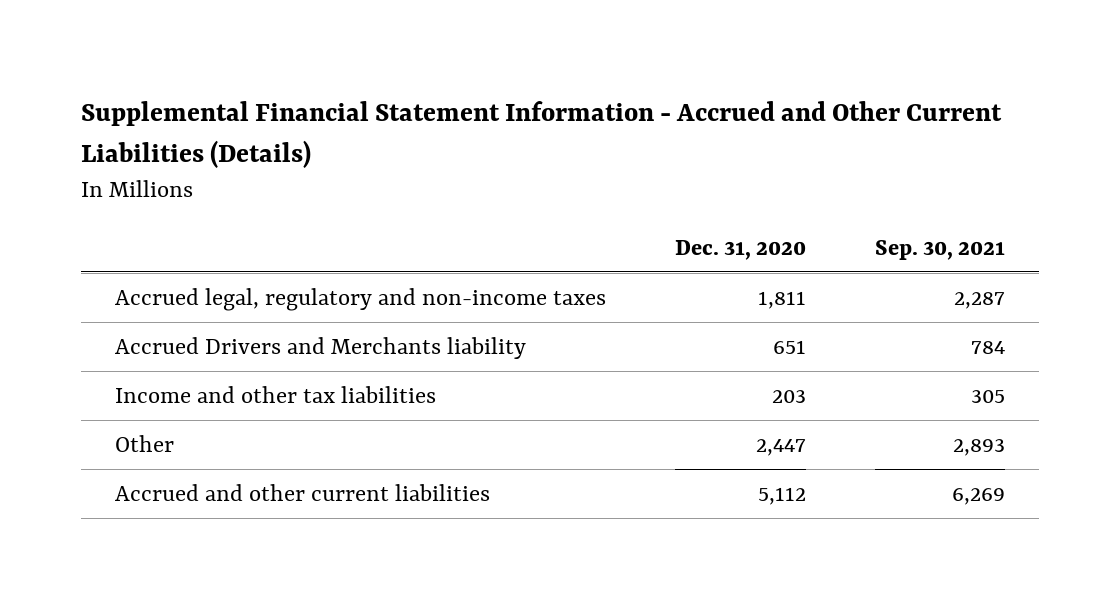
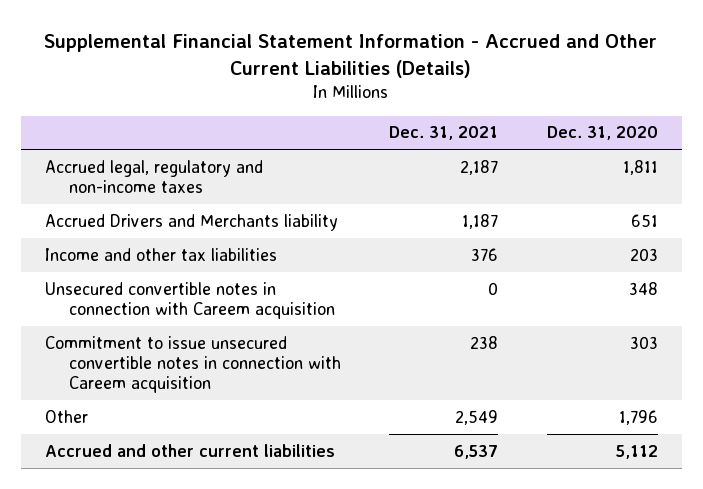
- | Dec. 31, 2020 | Sep. 30, 2021
+ | Dec. 31, 2021 | Dec. 31, 2020
- Other | 2,447 | 2,893
+ Unsecured convertible notes in connection with Careem acquisition | 0 | 348
+ Commitment to issue unsecured convertible notes in connection with Careem acquisition | 238 | 303
+ Other | 2,549 | 1,796

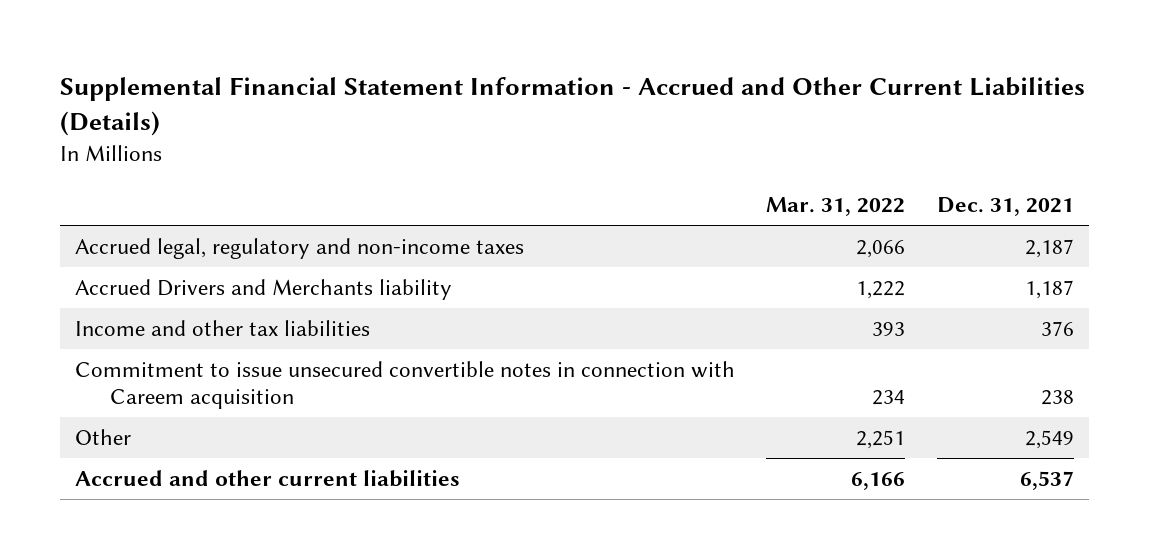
- | Dec. 31, 2021 | Dec. 31, 2020
+ | Mar. 31, 2022 | Dec. 31, 2021
- Unsecured convertible notes in connection with Careem acquisition | 0 | 348

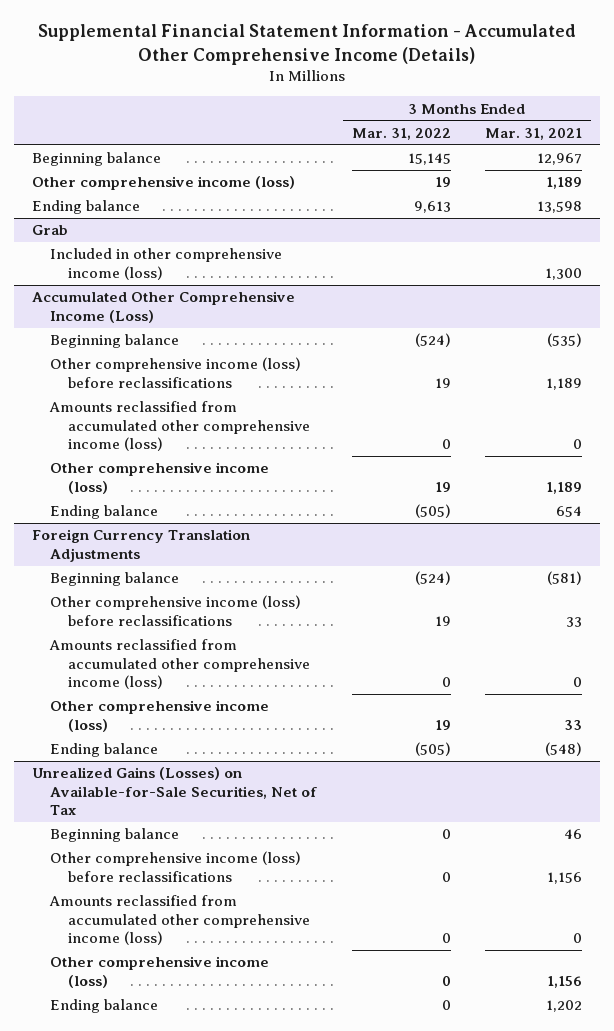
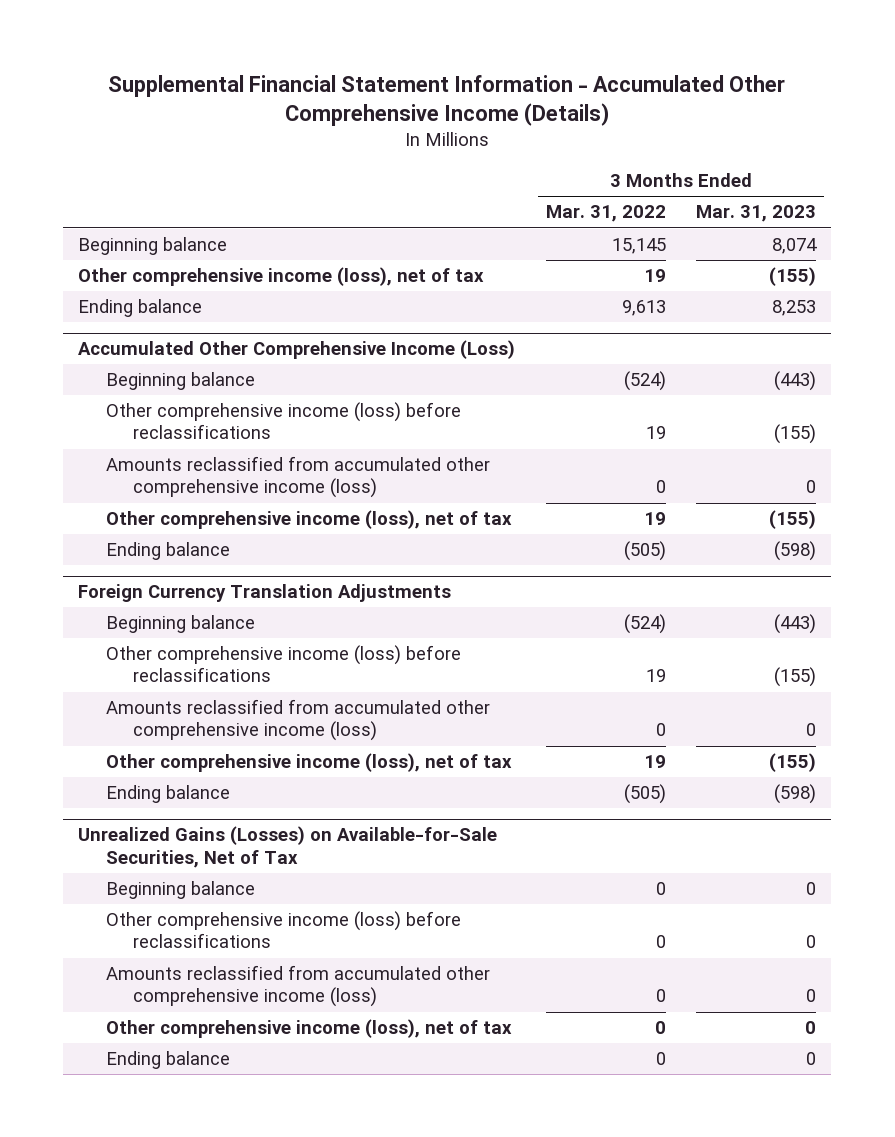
- | 3 Months Ended Mar. 31, 2022 | 3 Months Ended Mar. 31, 2021
+ | 3 Months Ended Mar. 31, 2022 | 3 Months Ended Mar. 31, 2023
- Other comprehensive income (loss) | 19 | 1,189
+ Other comprehensive income (loss), net of tax | 19 | (155)
- Grab
- Included in other comprehensive income (loss) | | 1,300
@ Accumulated Other Comprehensive Income (Loss)
- Other comprehensive income (loss) | 19 | 1,189
+ Other comprehensive income (loss), net of tax | 19 | (155)
@ Foreign Currency Translation Adjustments
- Other comprehensive income (loss) | 19 | 33
+ Other comprehensive income (loss), net of tax | 19 | (155)
@ Unrealized Gains (Losses) on Available-for-Sale Securities, Net of Tax
- Other comprehensive income (loss) | 0 | 1,156
+ Other comprehensive income (loss), net of tax | 0 | 0

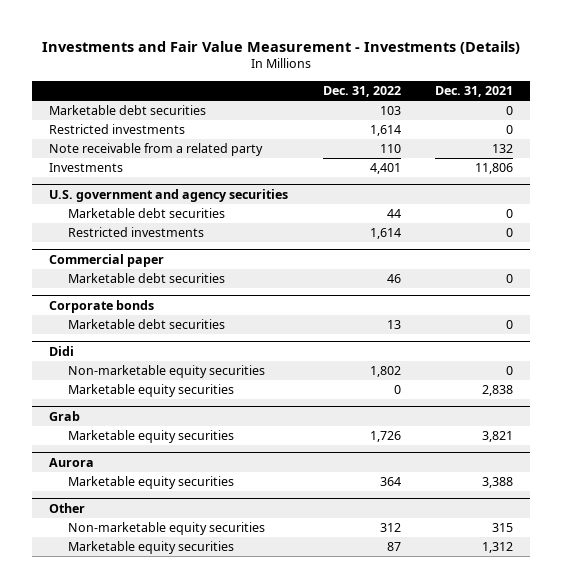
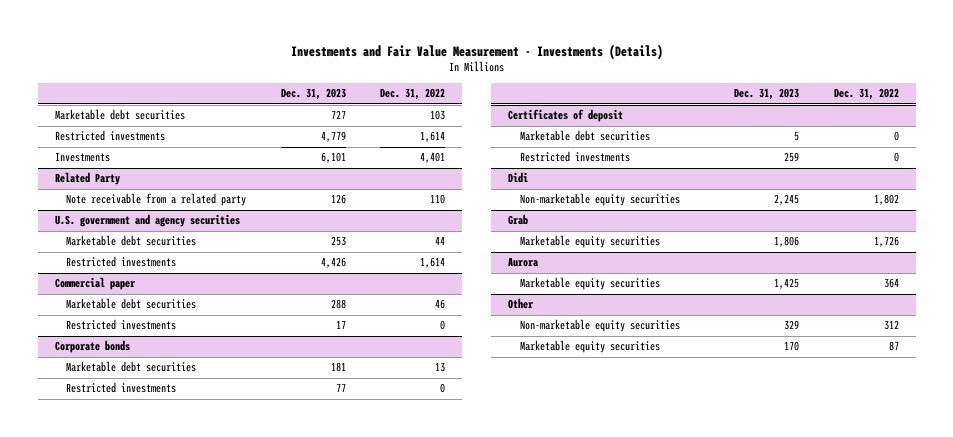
- | Dec. 31, 2022 | Dec. 31, 2021
+ | Dec. 31, 2023 | Dec. 31, 2022
- Note receivable from a related party | 110 | 132
+ Related Party
+ Note receivable from a related party | 126 | 110
@ Commercial paper
+ Restricted investments | 17 | 0
@ Corporate bonds
+ Restricted investments | 77 | 0
+ Certificates of deposit
+ Marketable debt securities | 5 | 0
+ Restricted investments | 259 | 0
@ Didi
- Marketable equity securities | 0 | 2,838

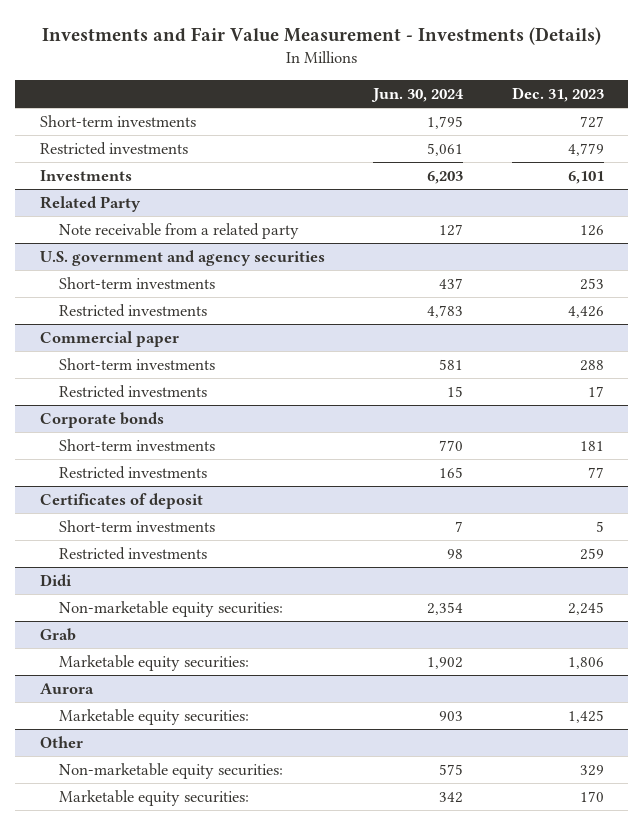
- | Dec. 31, 2023 | Dec. 31, 2022
+ | Jun. 30, 2024 | Dec. 31, 2023
- Marketable debt securities | 727 | 103
+ Short-term investments | 1,795 | 727
@ U.S. government and agency securities
- Marketable debt securities | 253 | 44
+ Short-term investments | 437 | 253
@ Commercial paper
- Marketable debt securities | 288 | 46
+ Short-term investments | 581 | 288
@ Corporate bonds
- Marketable debt securities | 181 | 13
+ Short-term investments | 770 | 181
@ Certificates of deposit
- Marketable debt securities | 5 | 0
+ Short-term investments | 7 | 5
@ Didi
- Non-marketable equity securities | 2,245 | 1,802
+ Non-marketable equity securities: | 2,354 | 2,245
@ Grab
- Marketable equity securities | 1,806 | 1,726
+ Marketable equity securities: | 1,902 | 1,806
@ Aurora
- Marketable equity securities | 1,425 | 364
+ Marketable equity securities: | 903 | 1,425
@ Other
- Non-marketable equity securities | 329 | 312
- Marketable equity securities | 170 | 87
+ Non-marketable equity securities: | 575 | 329
+ Marketable equity securities: | 342 | 170

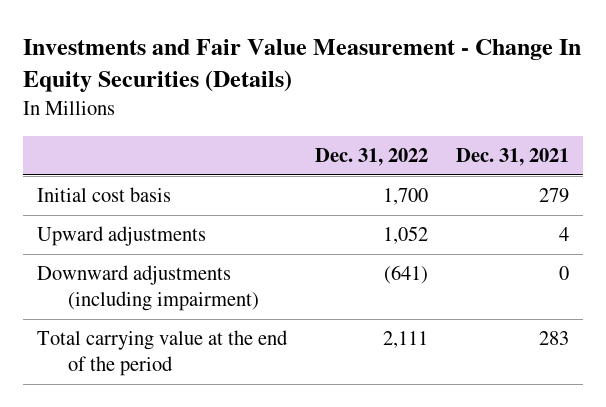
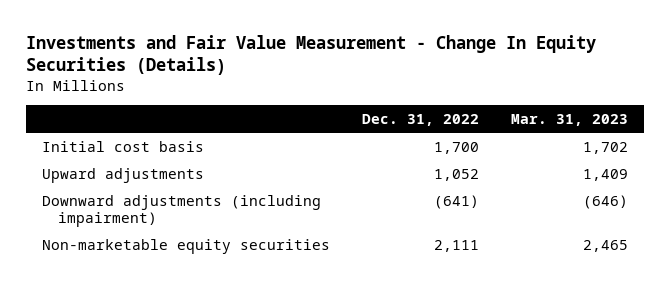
- | Dec. 31, 2022 | Dec. 31, 2021
+ | Dec. 31, 2022 | Mar. 31, 2023
- Total carrying value at the end of the period | 2,111 | 283
+ Non-marketable equity securities | 2,111 | 2,465

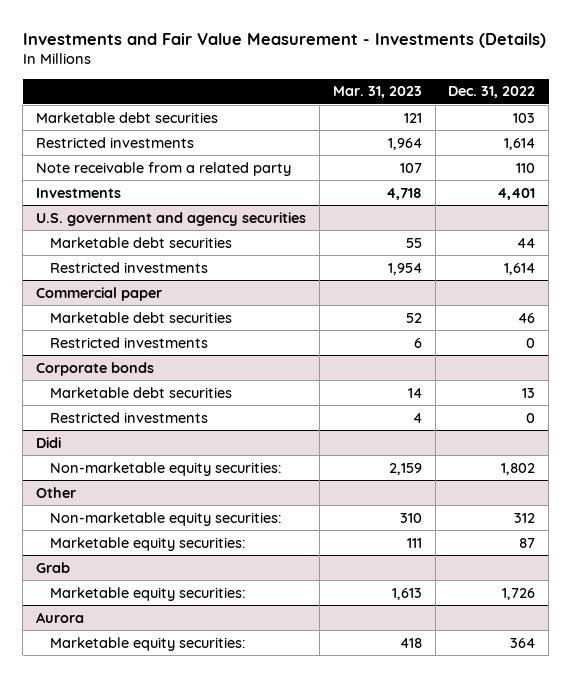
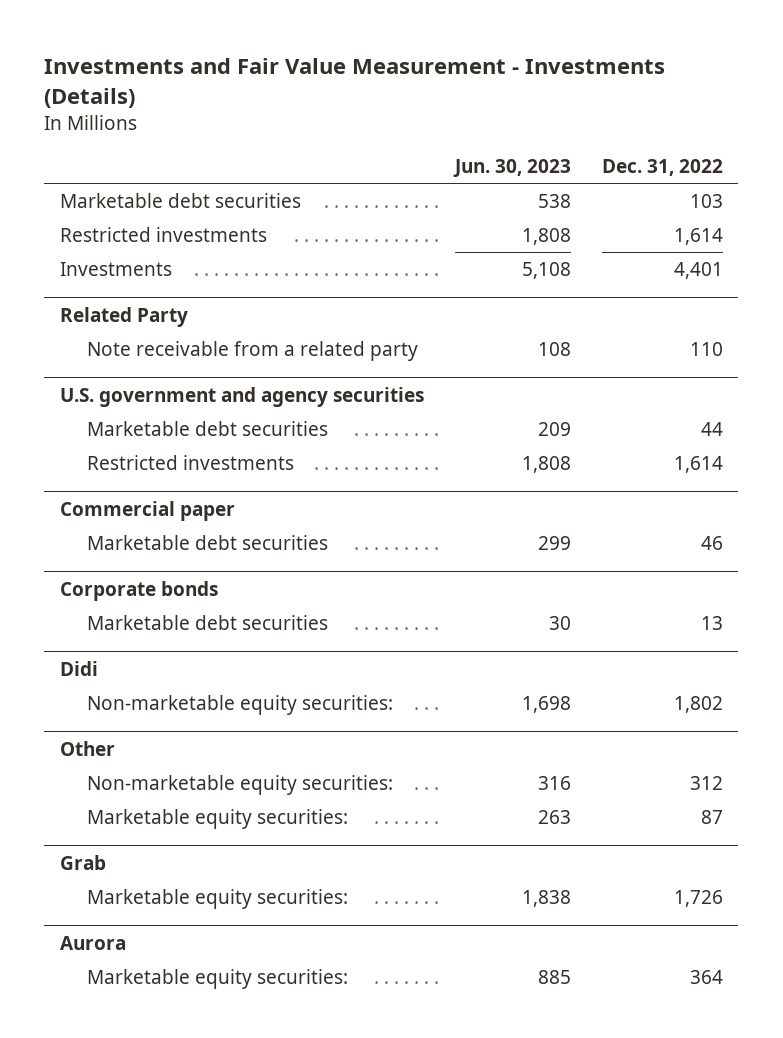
- | Mar. 31, 2023 | Dec. 31, 2022
+ | Jun. 30, 2023 | Dec. 31, 2022
- Note receivable from a related party | 107 | 110
+ Related Party
+ Note receivable from a related party | 108 | 110
@ Commercial paper
- Restricted investments | 6 | 0
@ Corporate bonds
- Restricted investments | 4 | 0

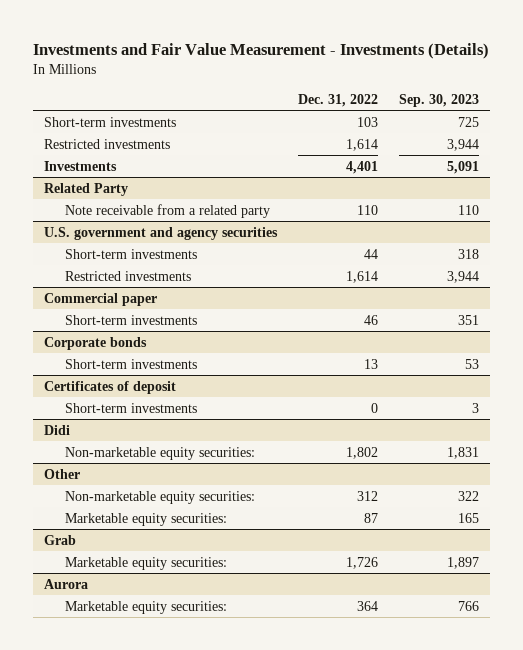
- | Jun. 30, 2023 | Dec. 31, 2022
+ | Dec. 31, 2022 | Sep. 30, 2023
- Marketable debt securities | 538 | 103
+ Short-term investments | 103 | 725
@ U.S. government and agency securities
- Marketable debt securities | 209 | 44
+ Short-term investments | 44 | 318
@ Commercial paper
- Marketable debt securities | 299 | 46
+ Short-term investments | 46 | 351
@ Corporate bonds
- Marketable debt securities | 30 | 13
+ Short-term investments | 13 | 53
+ Certificates of deposit
+ Short-term investments | 0 | 3

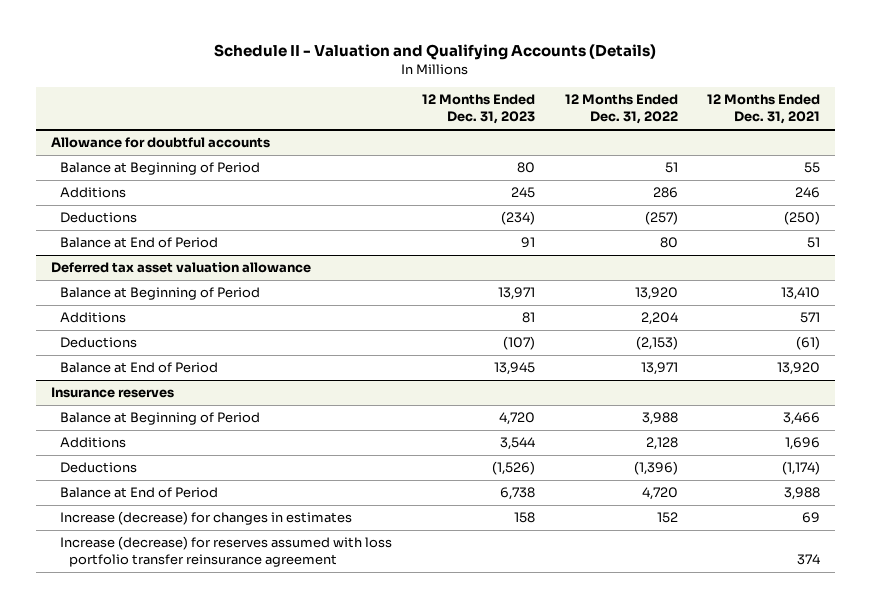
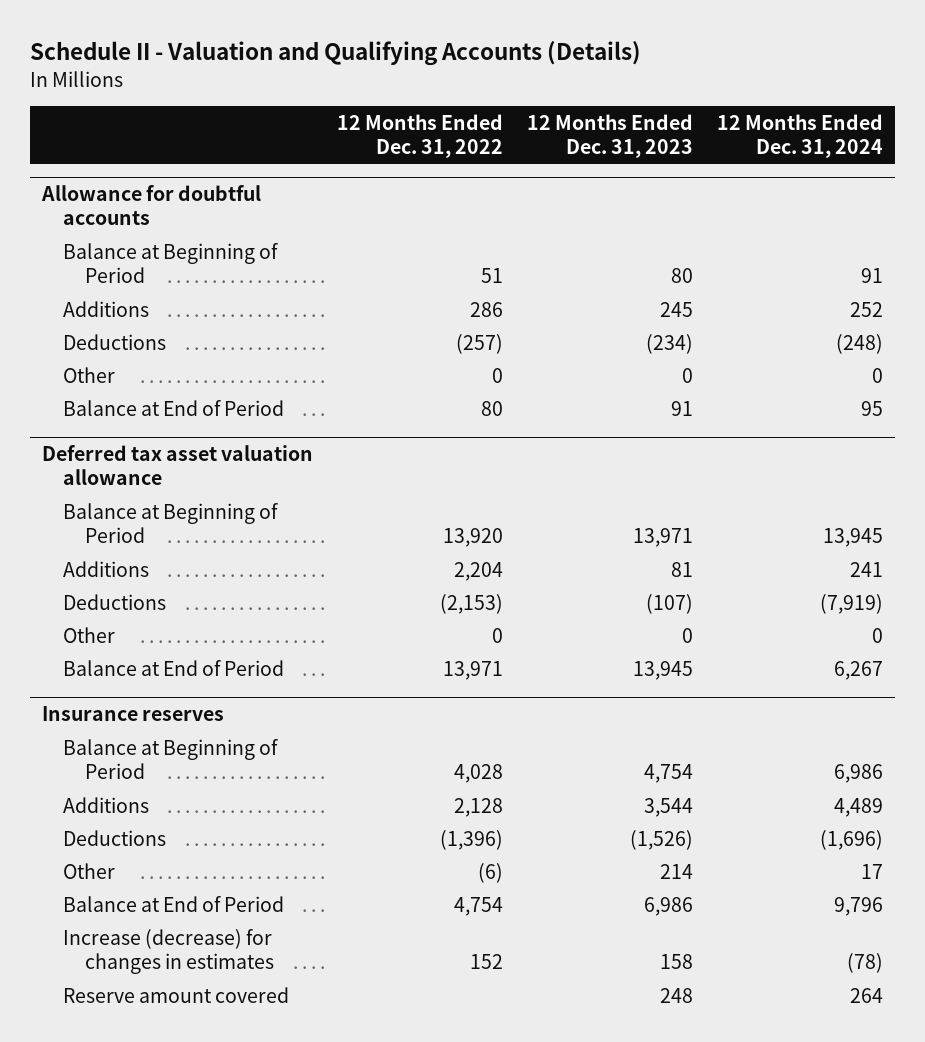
- | 12 Months Ended Dec. 31, 2023 | 12 Months Ended Dec. 31, 2022 | 12 Months Ended Dec. 31, 2021
+ | 12 Months Ended Dec. 31, 2022 | 12 Months Ended Dec. 31, 2023 | 12 Months Ended Dec. 31, 2024
@ Allowance for doubtful accounts
+ Other | 0 | 0 | 0
@ Deferred tax asset valuation allowance
+ Other | 0 | 0 | 0
@ Insurance reserves
- Balance at Beginning of Period | 4,720 | 3,988 | 3,466
+ Balance at Beginning of Period | 4,028 | 4,754 | 6,986
- Balance at End of Period | 6,738 | 4,720 | 3,988
+ Other | (6) | 214 | 17
+ Balance at End of Period | 4,754 | 6,986 | 9,796
- Increase (decrease) for reserves assumed with loss portfolio transfer reinsurance agreement | | | 374
+ Reserve amount covered | | 248 | 264

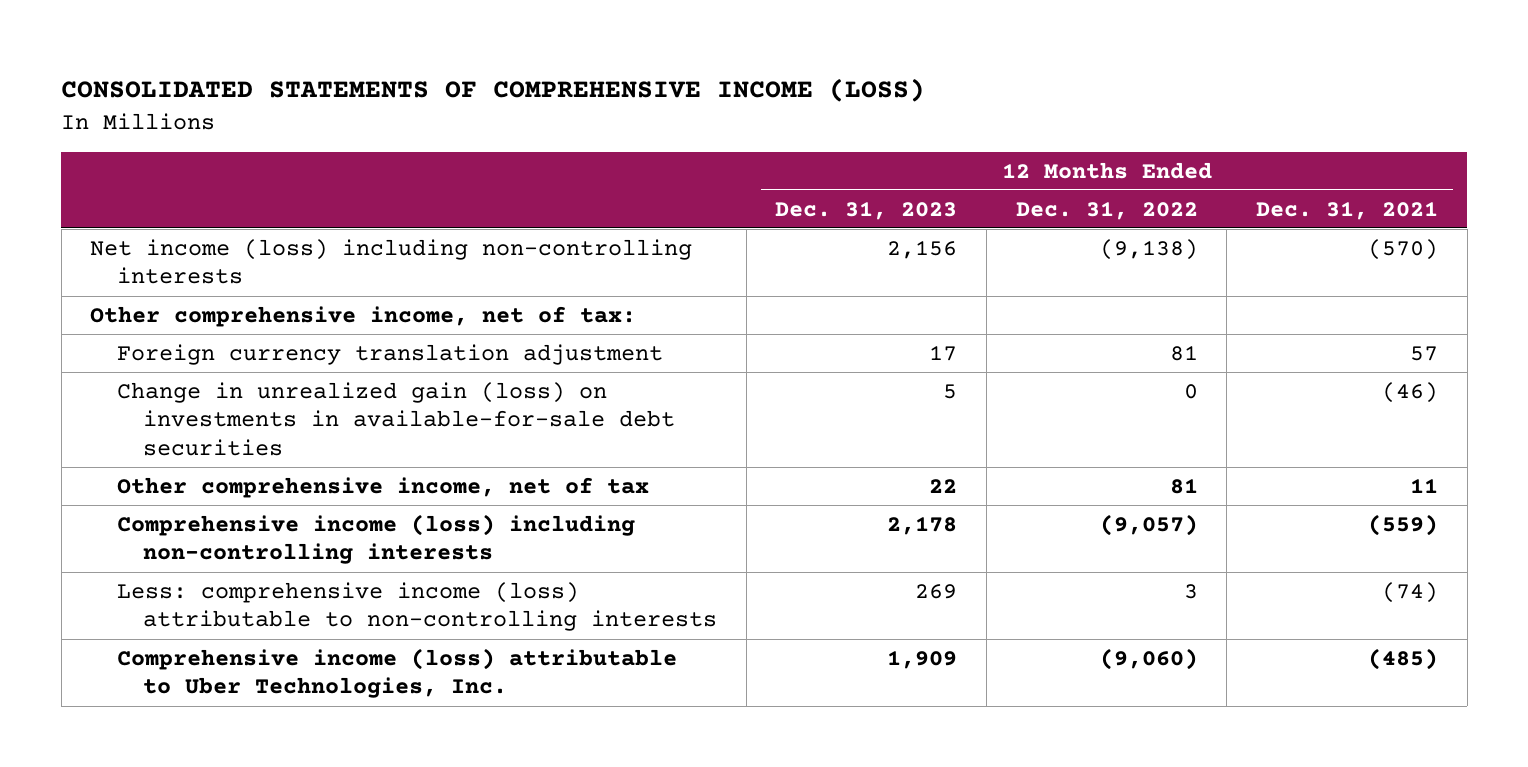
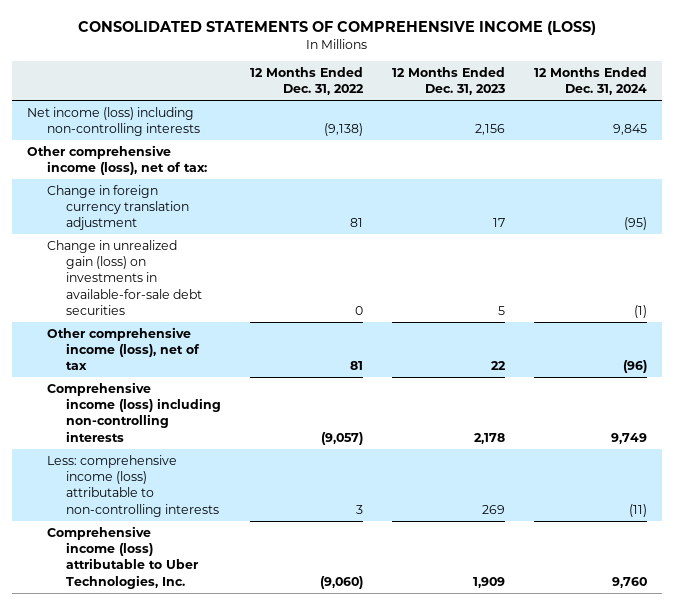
- | 12 Months Ended Dec. 31, 2023 | 12 Months Ended Dec. 31, 2022 | 12 Months Ended Dec. 31, 2021
+ | 12 Months Ended Dec. 31, 2022 | 12 Months Ended Dec. 31, 2023 | 12 Months Ended Dec. 31, 2024
- Other comprehensive income, net of tax:
- Foreign currency translation adjustment | 17 | 81 | 57
+ Other comprehensive income (loss), net of tax:
+ Change in foreign currency translation adjustment | 81 | 17 | (95)
- Other comprehensive income, net of tax | 22 | 81 | 11
+ Other comprehensive income (loss), net of tax | 81 | 22 | (96)

